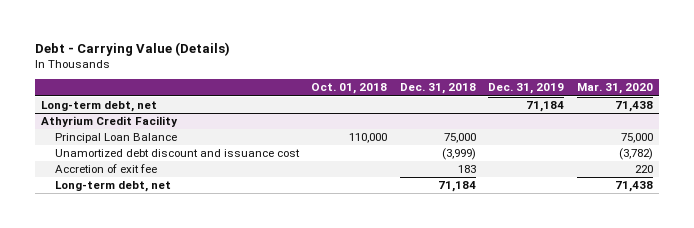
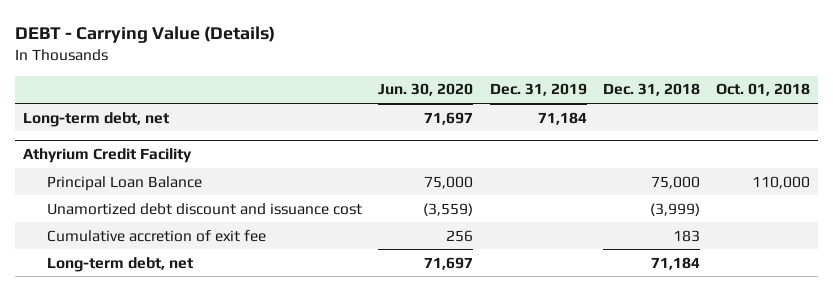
- Debt - Carrying Value (Details)
+ DEBT - Carrying Value (Details)
- | Oct. 01, 2018 | Dec. 31, 2018 | Dec. 31, 2019 | Mar. 31, 2020
+ | Jun. 30, 2020 | Dec. 31, 2019 | Dec. 31, 2018 | Oct. 01, 2018
@ Athyrium Credit Facility
- Accretion of exit fee | | 183 | | 220
+ Cumulative accretion of exit fee | 256 | | 183 |

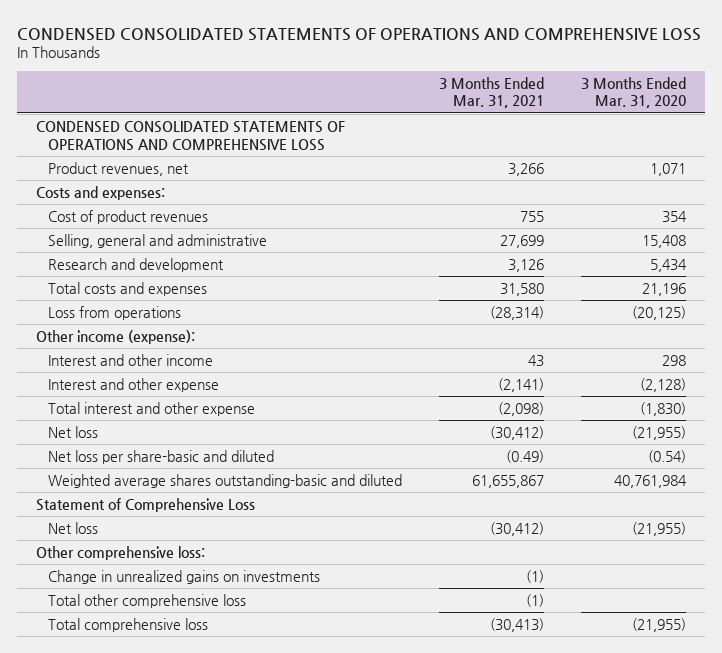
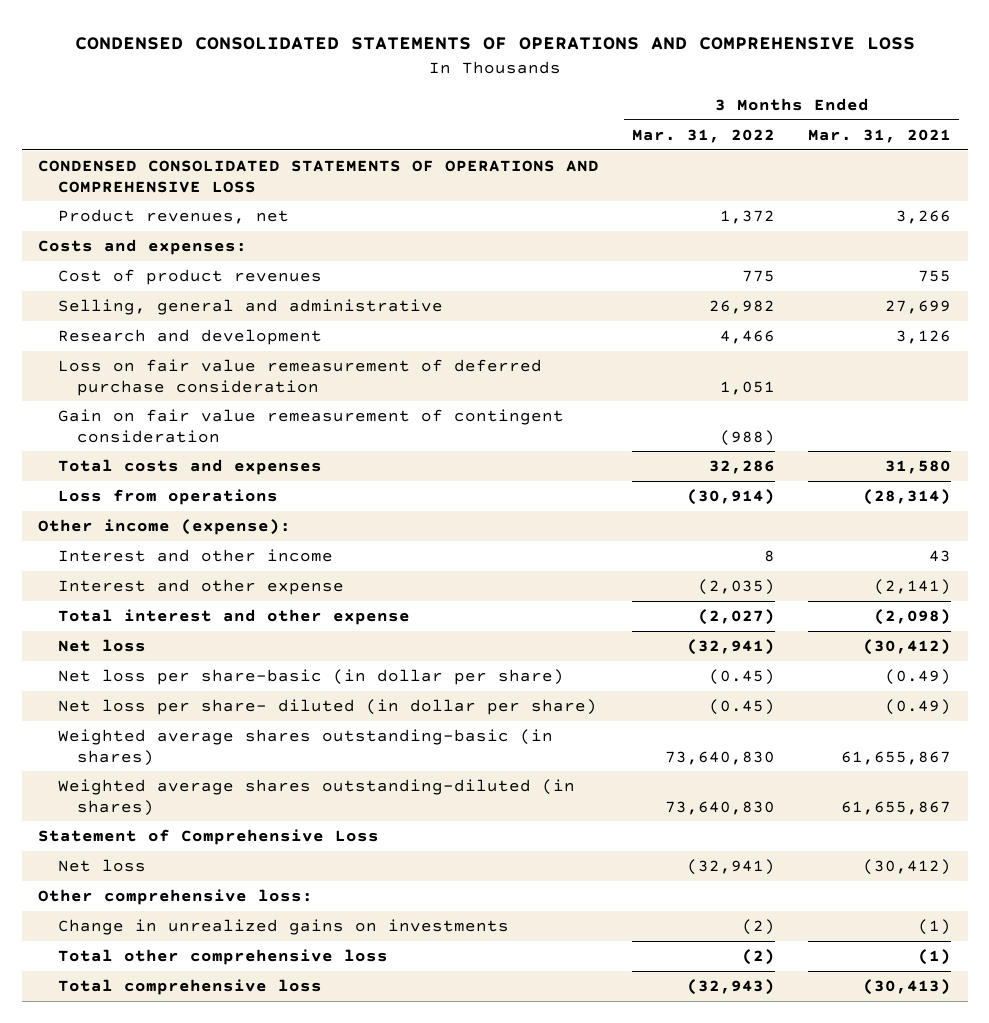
- | 3 Months Ended Mar. 31, 2021 | 3 Months Ended Mar. 31, 2020
+ | 3 Months Ended Mar. 31, 2022 | 3 Months Ended Mar. 31, 2021
+ Loss on fair value remeasurement of deferred purchase consideration | 1,051 |
+ Gain on fair value remeasurement of contingent consideration | (988) |
- Net loss per share-basic and diluted | (0.49) | (0.54)
- Weighted average shares outstanding-basic and diluted | 61,655,867 | 40,761,984
+ Net loss per share-basic (in dollar per share) | (0.45) | (0.49)
+ Net loss per share- diluted (in dollar per share) | (0.45) | (0.49)
+ Weighted average shares outstanding-basic (in shares) | 73,640,830 | 61,655,867
+ Weighted average shares outstanding-diluted (in shares) | 73,640,830 | 61,655,867

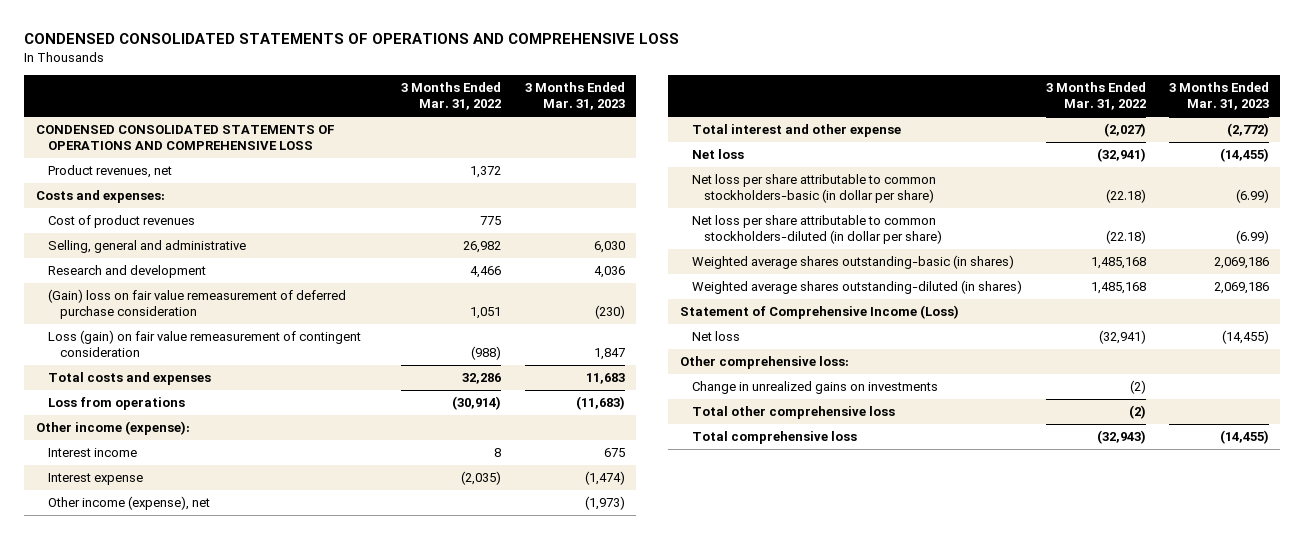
- | 3 Months Ended Mar. 31, 2022 | 3 Months Ended Mar. 31, 2021
+ | 3 Months Ended Mar. 31, 2022 | 3 Months Ended Mar. 31, 2023
- Loss on fair value remeasurement of deferred purchase consideration | 1,051 |
- Gain on fair value remeasurement of contingent consideration | (988) |
+ (Gain) loss on fair value remeasurement of deferred purchase consideration | 1,051 | (230)
+ Loss (gain) on fair value remeasurement of contingent consideration | (988) | 1,847
- Interest and other income | 8 | 43
- Interest and other expense | (2,035) | (2,141)
+ Interest income | 8 | 675
+ Interest expense | (2,035) | (1,474)
+ Other income (expense), net | | (1,973)
- Net loss per share-basic (in dollar per share) | (0.45) | (0.49)
- Net loss per share- diluted (in dollar per share) | (0.45) | (0.49)
- Weighted average shares outstanding-basic (in shares) | 73,640,830 | 61,655,867
- Weighted average shares outstanding-diluted (in shares) | 73,640,830 | 61,655,867
- Statement of Comprehensive Loss
+ Net loss per share attributable to common stockholders-basic (in dollar per share) | (22.18) | (6.99)
+ Net loss per share attributable to common stockholders-diluted (in dollar per share) | (22.18) | (6.99)
+ Weighted average shares outstanding-basic (in shares) | 1,485,168 | 2,069,186
+ Weighted average shares outstanding-diluted (in shares) | 1,485,168 | 2,069,186
+ Statement of Comprehensive Income (Loss)

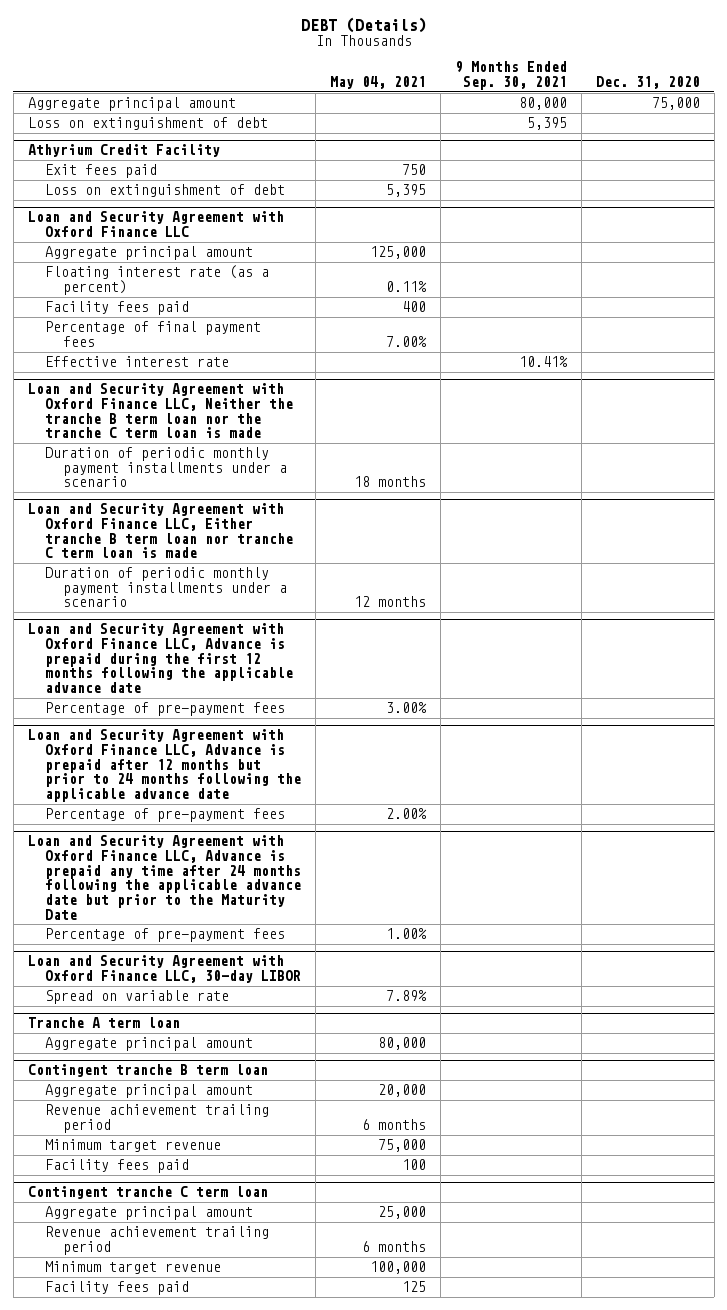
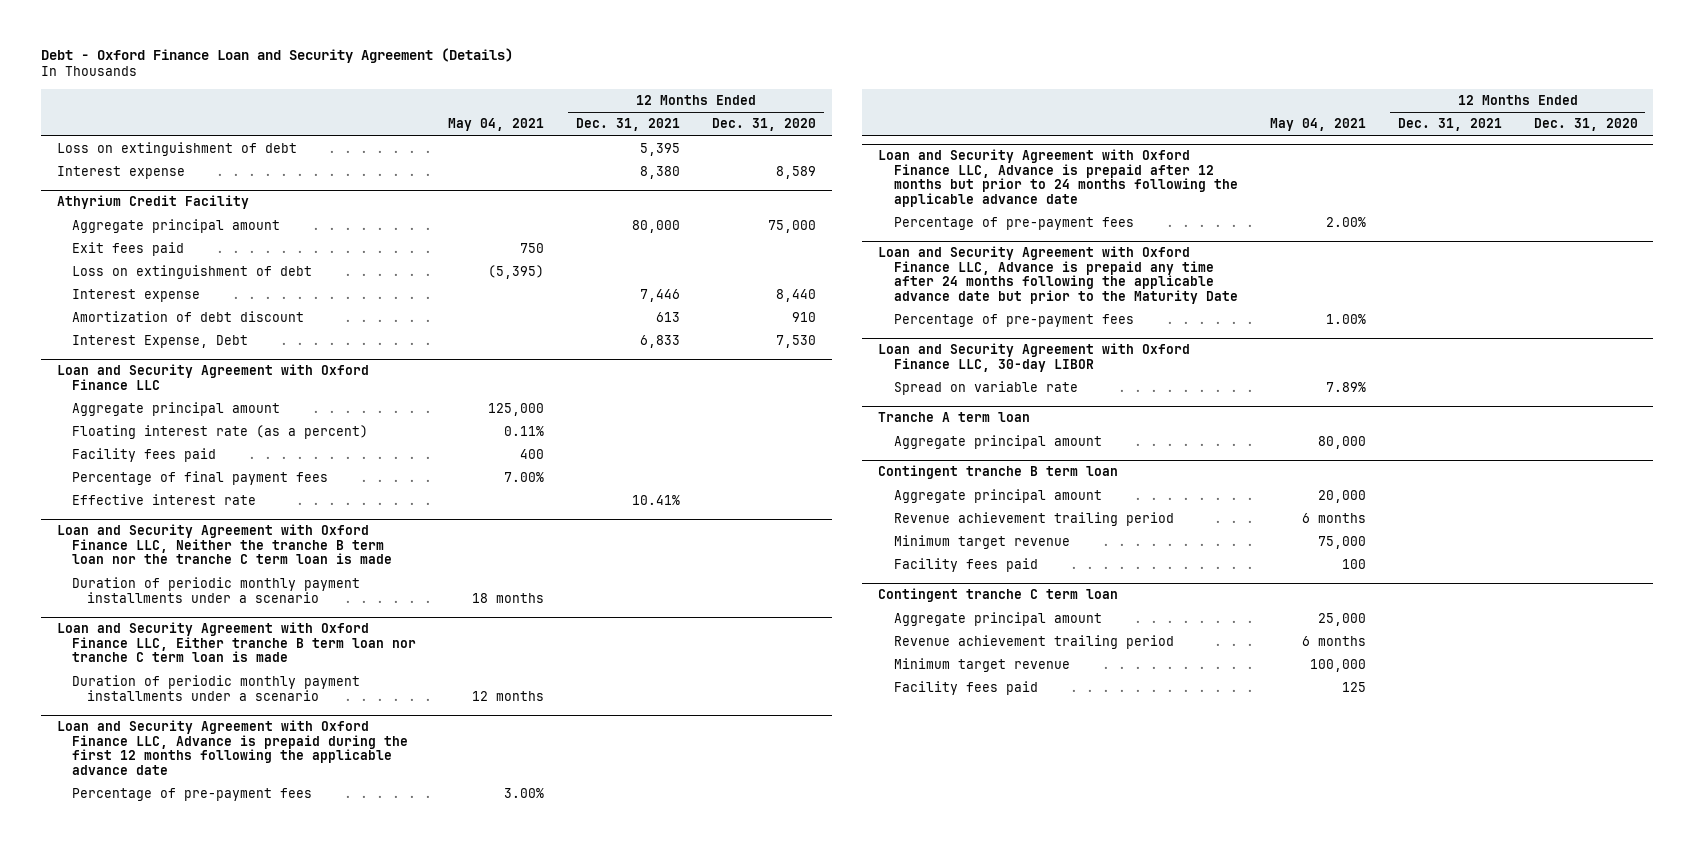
- DEBT (Details)
+ Debt - Oxford Finance Loan and Security Agreement (Details)
- | May 04, 2021 | 9 Months Ended Sep. 30, 2021 | Dec. 31, 2020
+ | May 04, 2021 | 12 Months Ended Dec. 31, 2021 | 12 Months Ended Dec. 31, 2020
- Aggregate principal amount | | 80,000 | 75,000
+ Interest expense | | 8,380 | 8,589
@ Athyrium Credit Facility
+ Aggregate principal amount | | 80,000 | 75,000
- Loss on extinguishment of debt | 5,395 | |
+ Loss on extinguishment of debt | (5,395) | |
+ Interest expense | | 7,446 | 8,440
+ Amortization of debt discount | | 613 | 910
+ Interest Expense, Debt | | 6,833 | 7,530

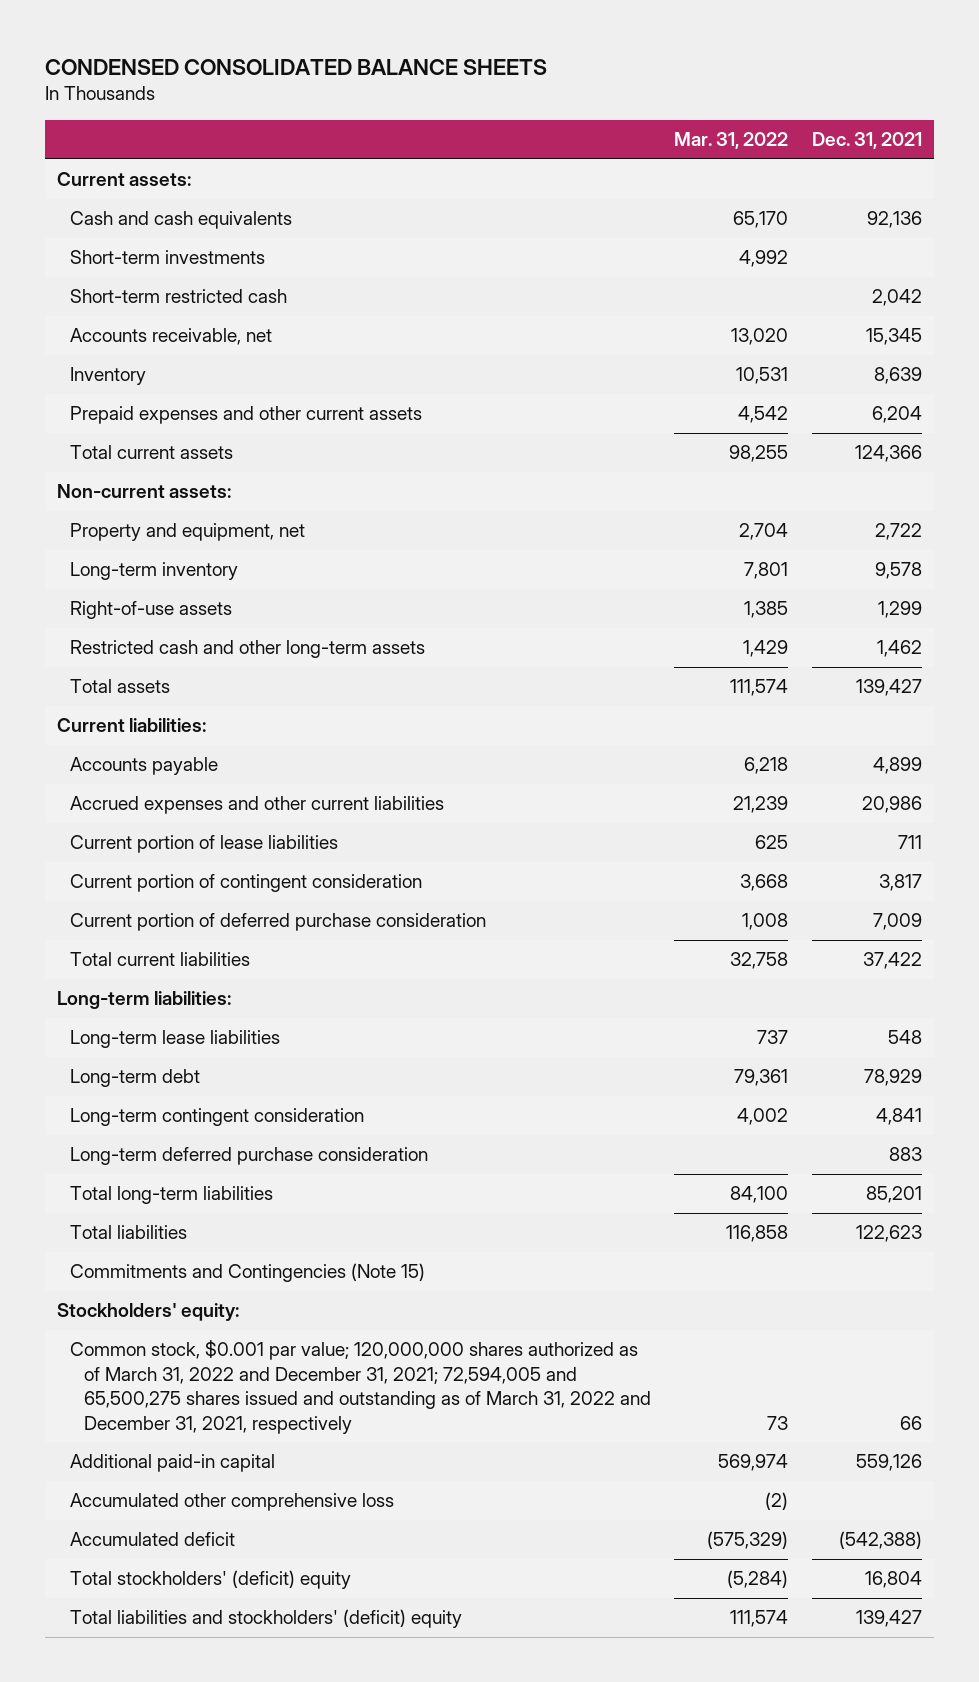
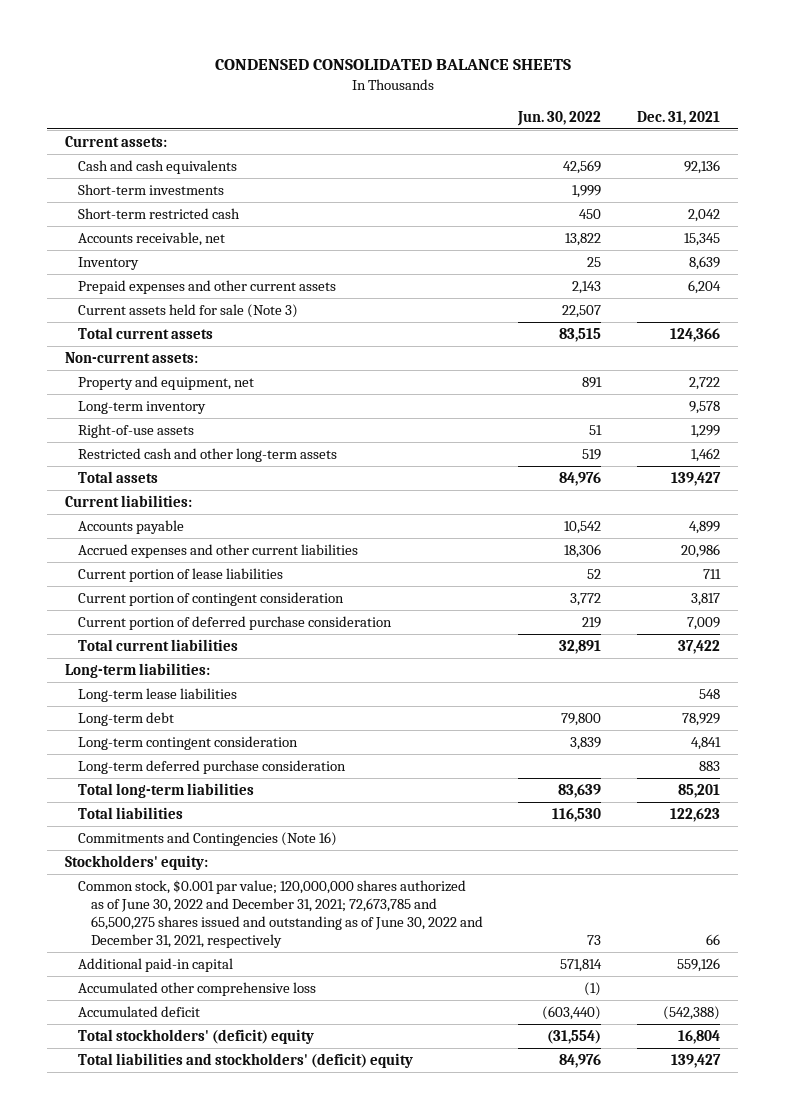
- | Mar. 31, 2022 | Dec. 31, 2021
+ | Jun. 30, 2022 | Dec. 31, 2021
+ Current assets held for sale (Note 3) | 22,507 |
- Commitments and Contingencies (Note 15)
+ Commitments and Contingencies (Note 16)
- Common stock, $0.001 par value; 120,000,000 shares authorized as of March 31, 2022 and December 31, 2021; 72,594,005 and 65,500,275 shares issued and outstanding as of March 31, 2022 and December 31, 2021, respectively | 73 | 66
+ Common stock, $0.001 par value; 120,000,000 shares authorized as of June 30, 2022 and December 31, 2021; 72,673,785 and 65,500,275 shares issued and outstanding as of June 30, 2022 and December 31, 2021, respectively | 73 | 66

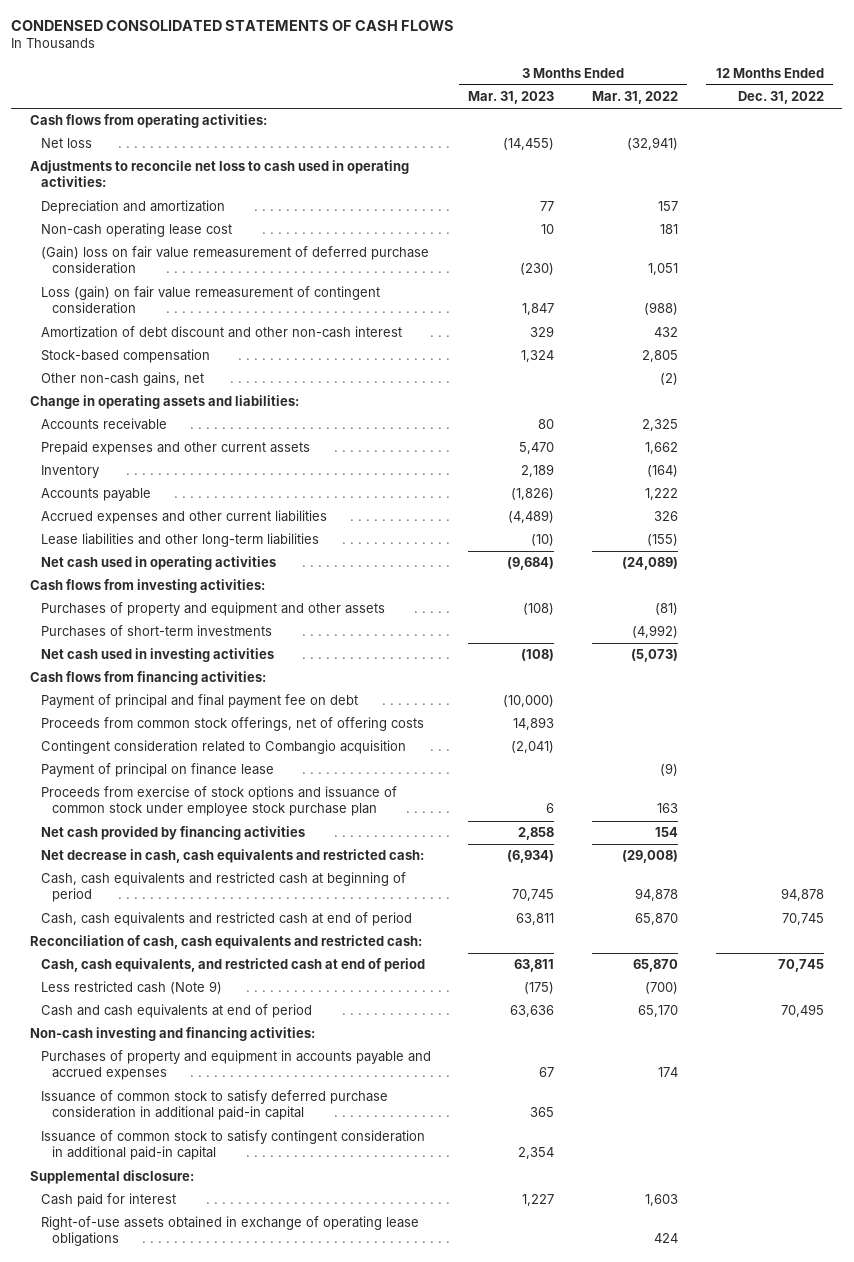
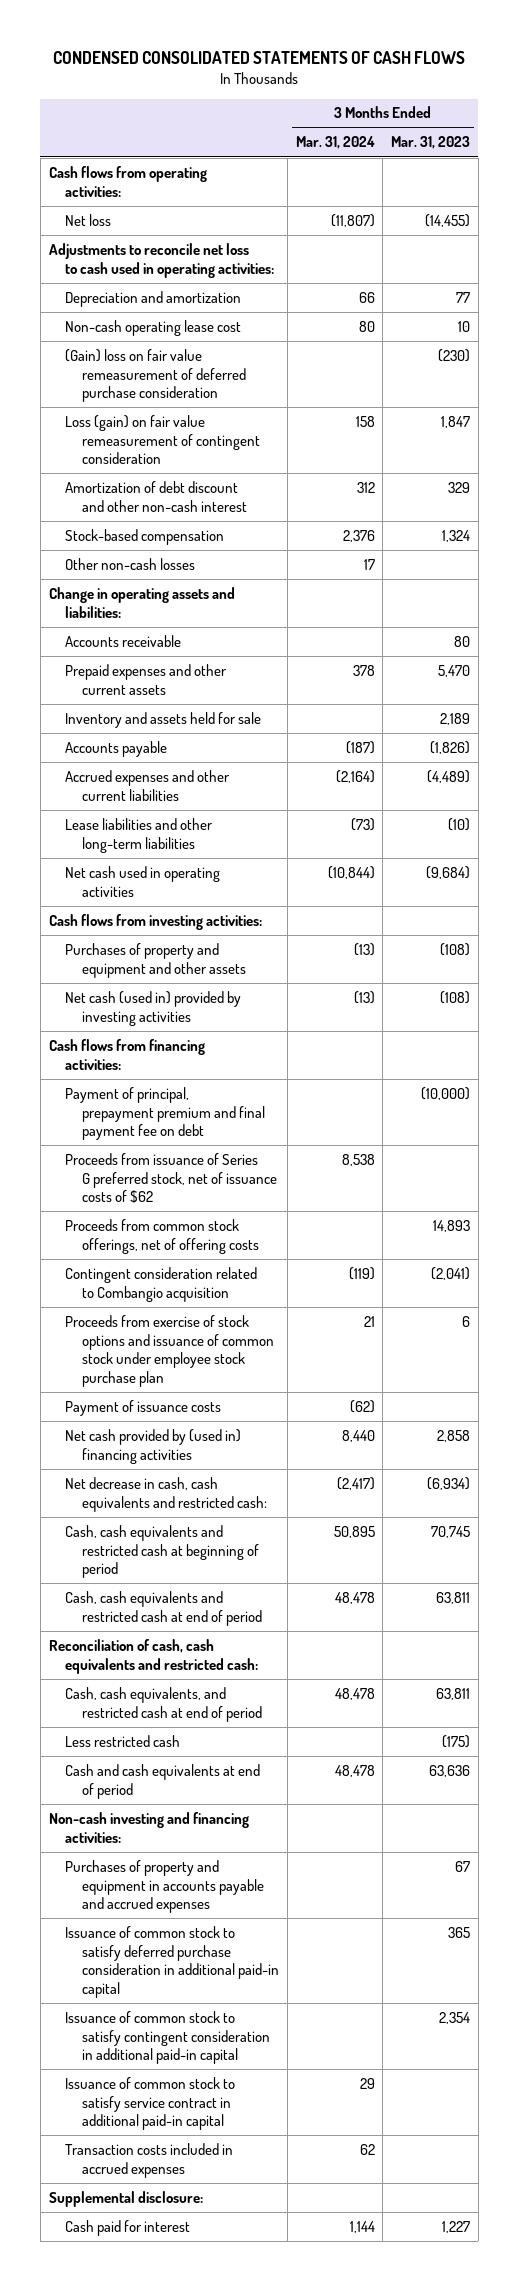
- | 3 Months Ended Mar. 31, 2023 | 3 Months Ended Mar. 31, 2022 | 12 Months Ended Dec. 31, 2022
+ | 3 Months Ended Mar. 31, 2024 | 3 Months Ended Mar. 31, 2023
- Other non-cash gains, net | | (2) |
+ Other non-cash losses | 17 |
- Inventory | 2,189 | (164) |
+ Inventory and assets held for sale | | 2,189
- Purchases of short-term investments | | (4,992) |
- Net cash used in investing activities | (108) | (5,073) |
+ Net cash (used in) provided by investing activities | (13) | (108)
- Payment of principal and final payment fee on debt | (10,000) | |
+ Payment of principal, prepayment premium and final payment fee on debt | | (10,000)
+ Proceeds from issuance of Series G preferred stock, net of issuance costs of $62 | 8,538 |
- Payment of principal on finance lease | | (9) |
- Net cash provided by financing activities | 2,858 | 154 |
+ Payment of issuance costs | (62) |
+ Net cash provided by (used in) financing activities | 8,440 | 2,858
- Less restricted cash (Note 9) | (175) | (700) |
+ Less restricted cash | | (175)
+ Issuance of common stock to satisfy service contract in additional paid-in capital | 29 |
+ Transaction costs included in accrued expenses | 62 |
- Right-of-use assets obtained in exchange of operating lease obligations | | 424 |

